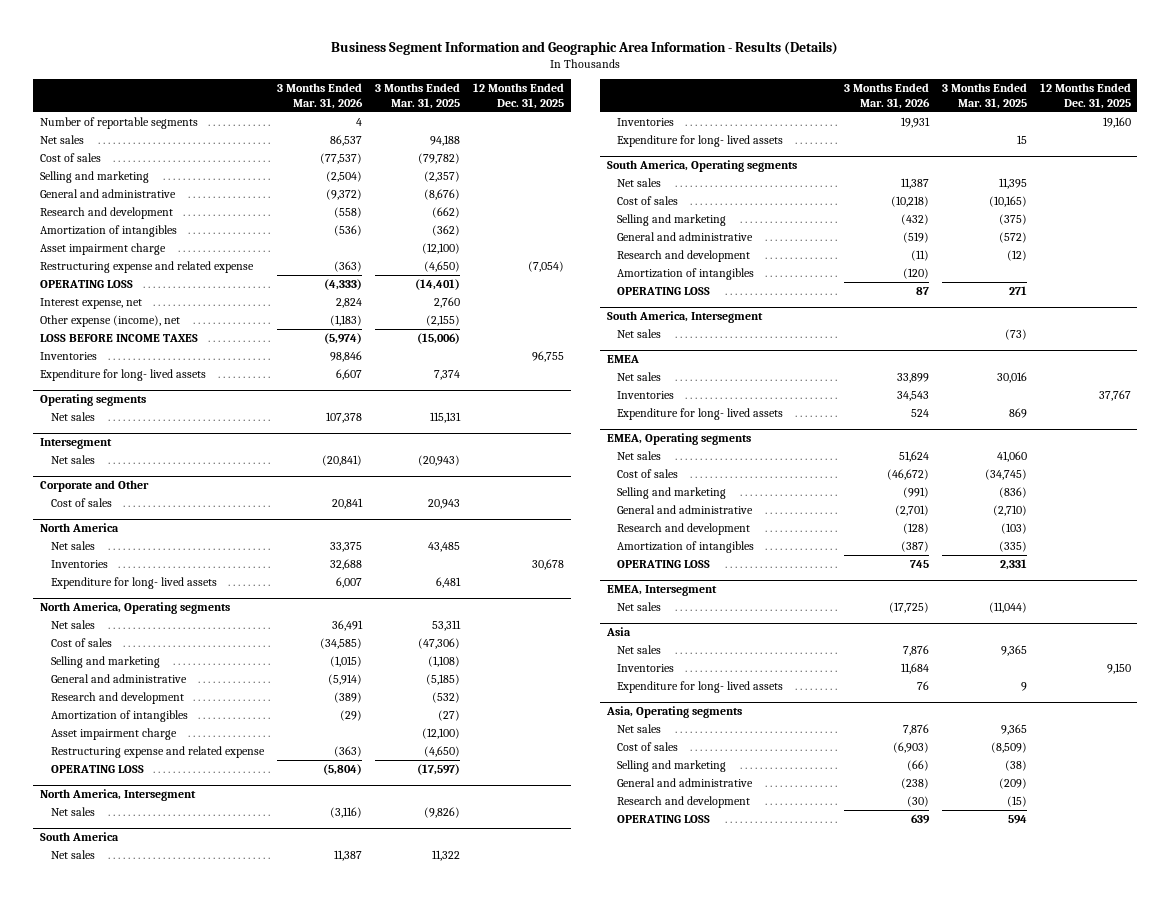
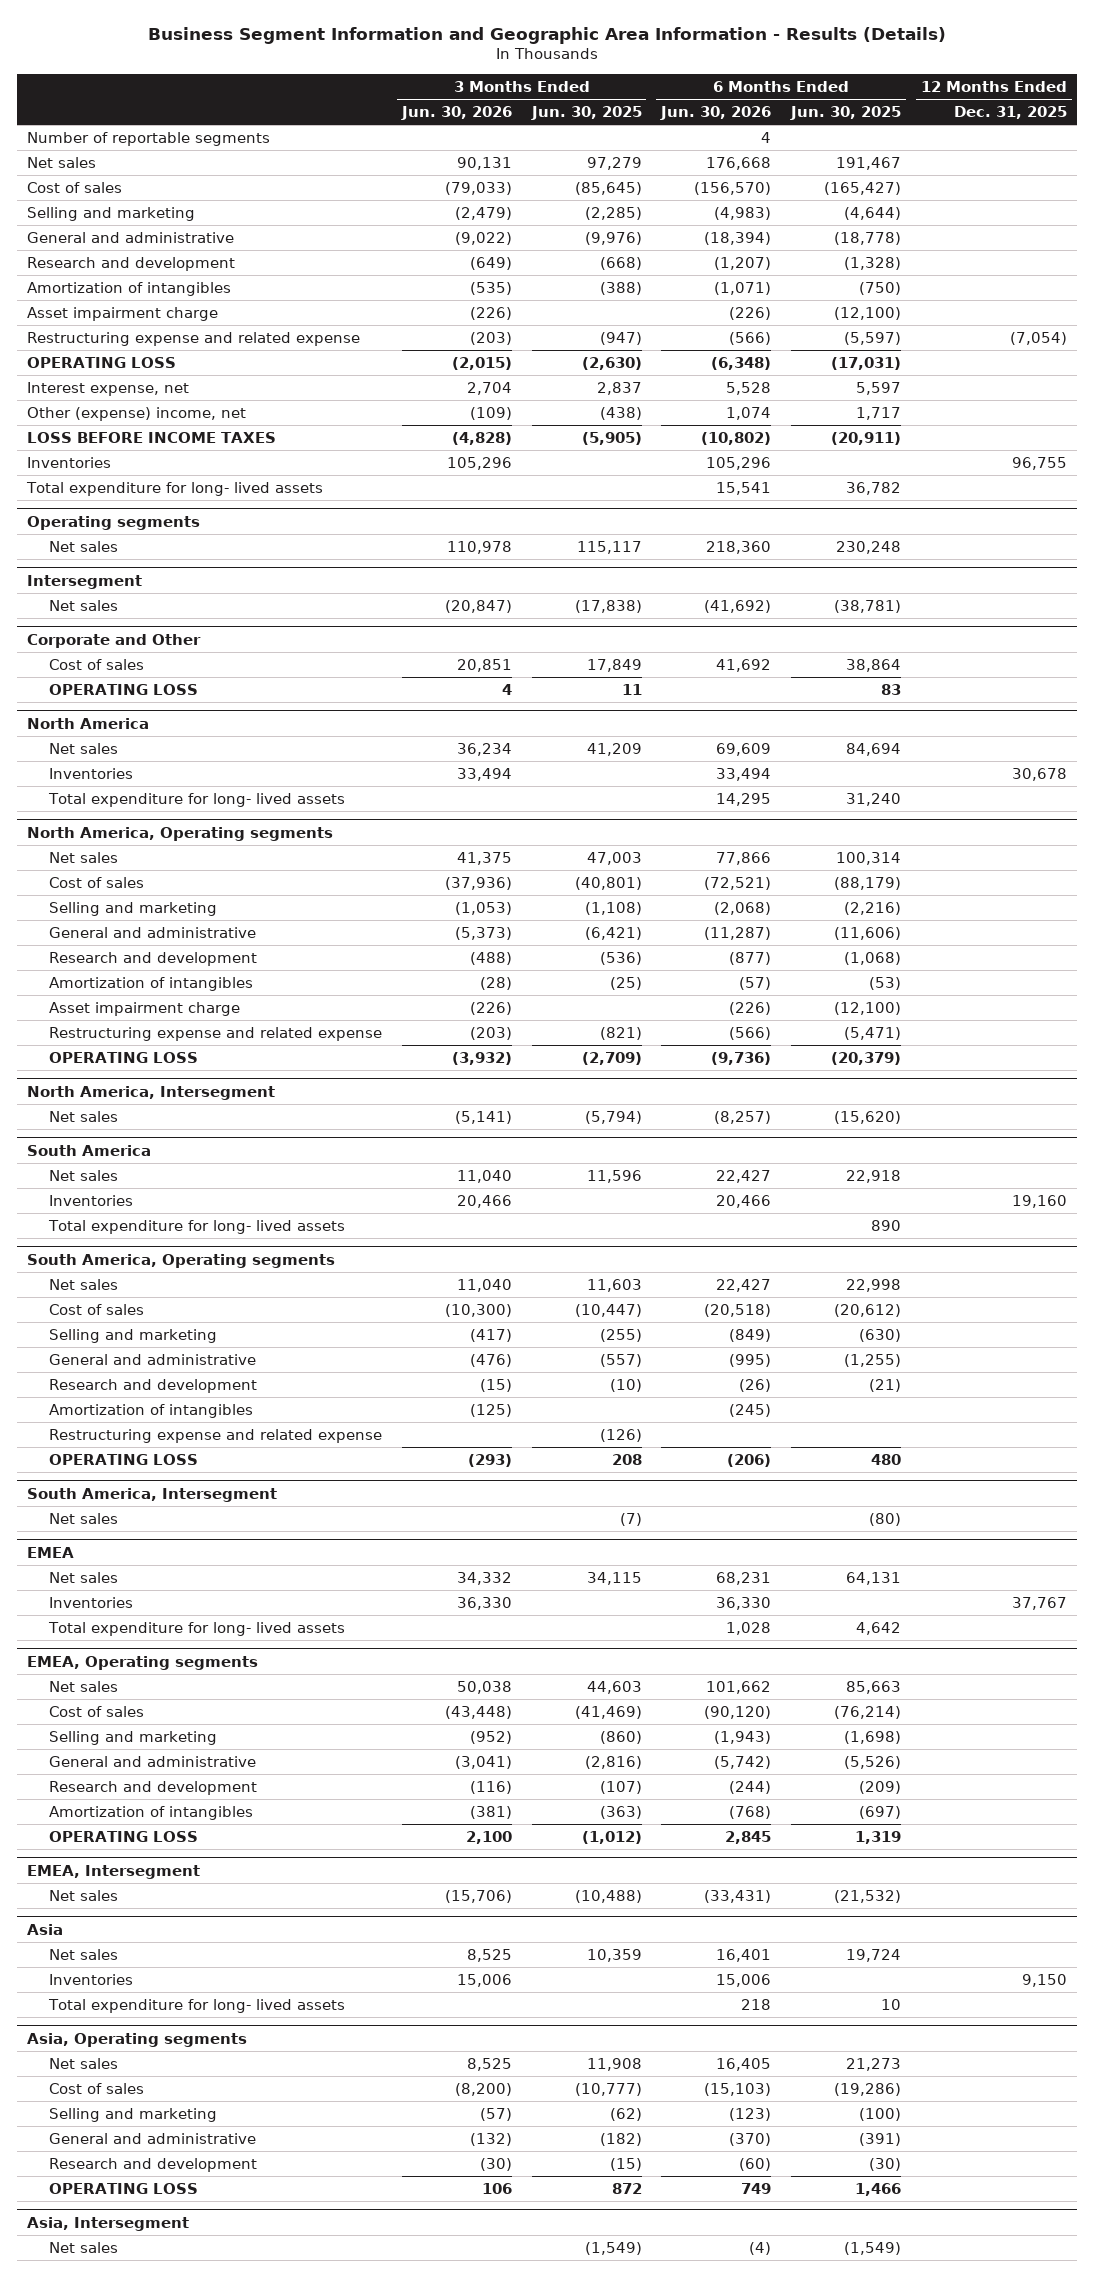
- | 3 Months Ended Mar. 31, 2026 | 3 Months Ended Mar. 31, 2025 | 12 Months Ended Dec. 31, 2025
+ | 3 Months Ended Jun. 30, 2026 | 3 Months Ended Jun. 30, 2025 | 6 Months Ended Jun. 30, 2026 | 6 Months Ended Jun. 30, 2025 | 12 Months Ended Dec. 31, 2025
- Other expense (income), net | (1,183) | (2,155) |
+ Other (expense) income, net | (109) | (438) | 1,074 | 1,717 |
- Expenditure for long- lived assets | 6,607 | 7,374 |
+ Total expenditure for long- lived assets | | | 15,541 | 36,782 |
@ Corporate and Other
+ OPERATING LOSS | 4 | 11 | | 83 |
@ North America
- Expenditure for long- lived assets | 6,007 | 6,481 |
+ Total expenditure for long- lived assets | | | 14,295 | 31,240 |
@ South America
- Expenditure for long- lived assets | | 15 |
+ Total expenditure for long- lived assets | | | | 890 |
@ South America, Operating segments
+ Restructuring expense and related expense | | (126) | | |
@ EMEA
- Expenditure for long- lived assets | 524 | 869 |
+ Total expenditure for long- lived assets | | | 1,028 | 4,642 |
@ Asia
- Expenditure for long- lived assets | 76 | 9 |
+ Total expenditure for long- lived assets | | | 218 | 10 |
+ Asia, Intersegment
+ Net sales | | (1,549) | (4) | (1,549) |

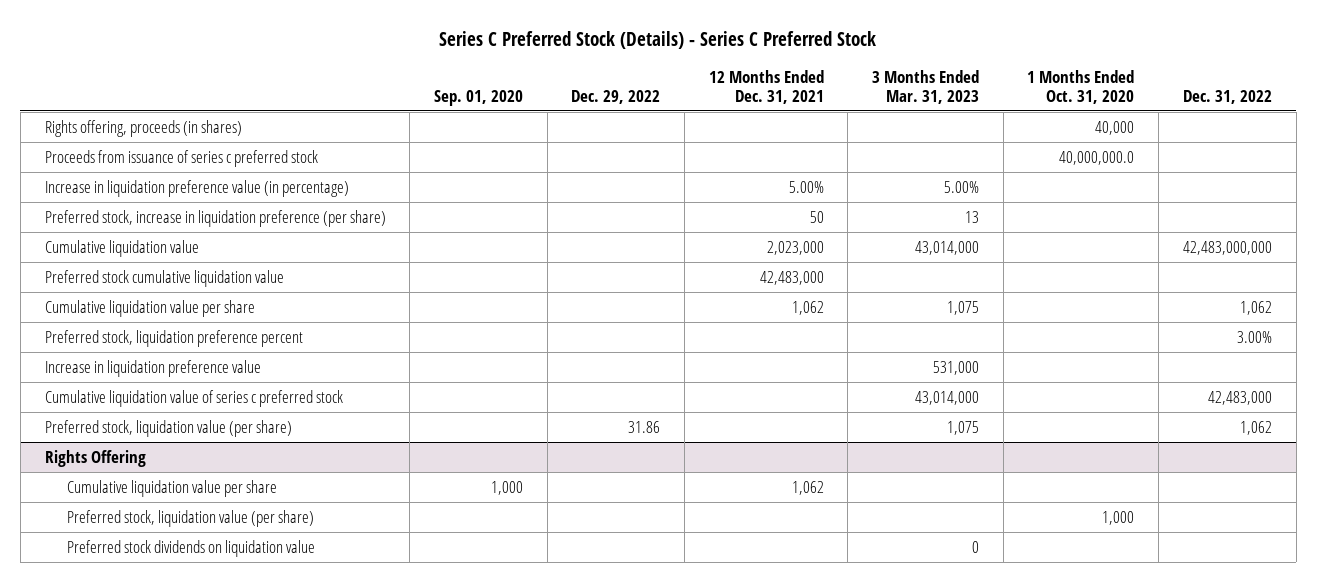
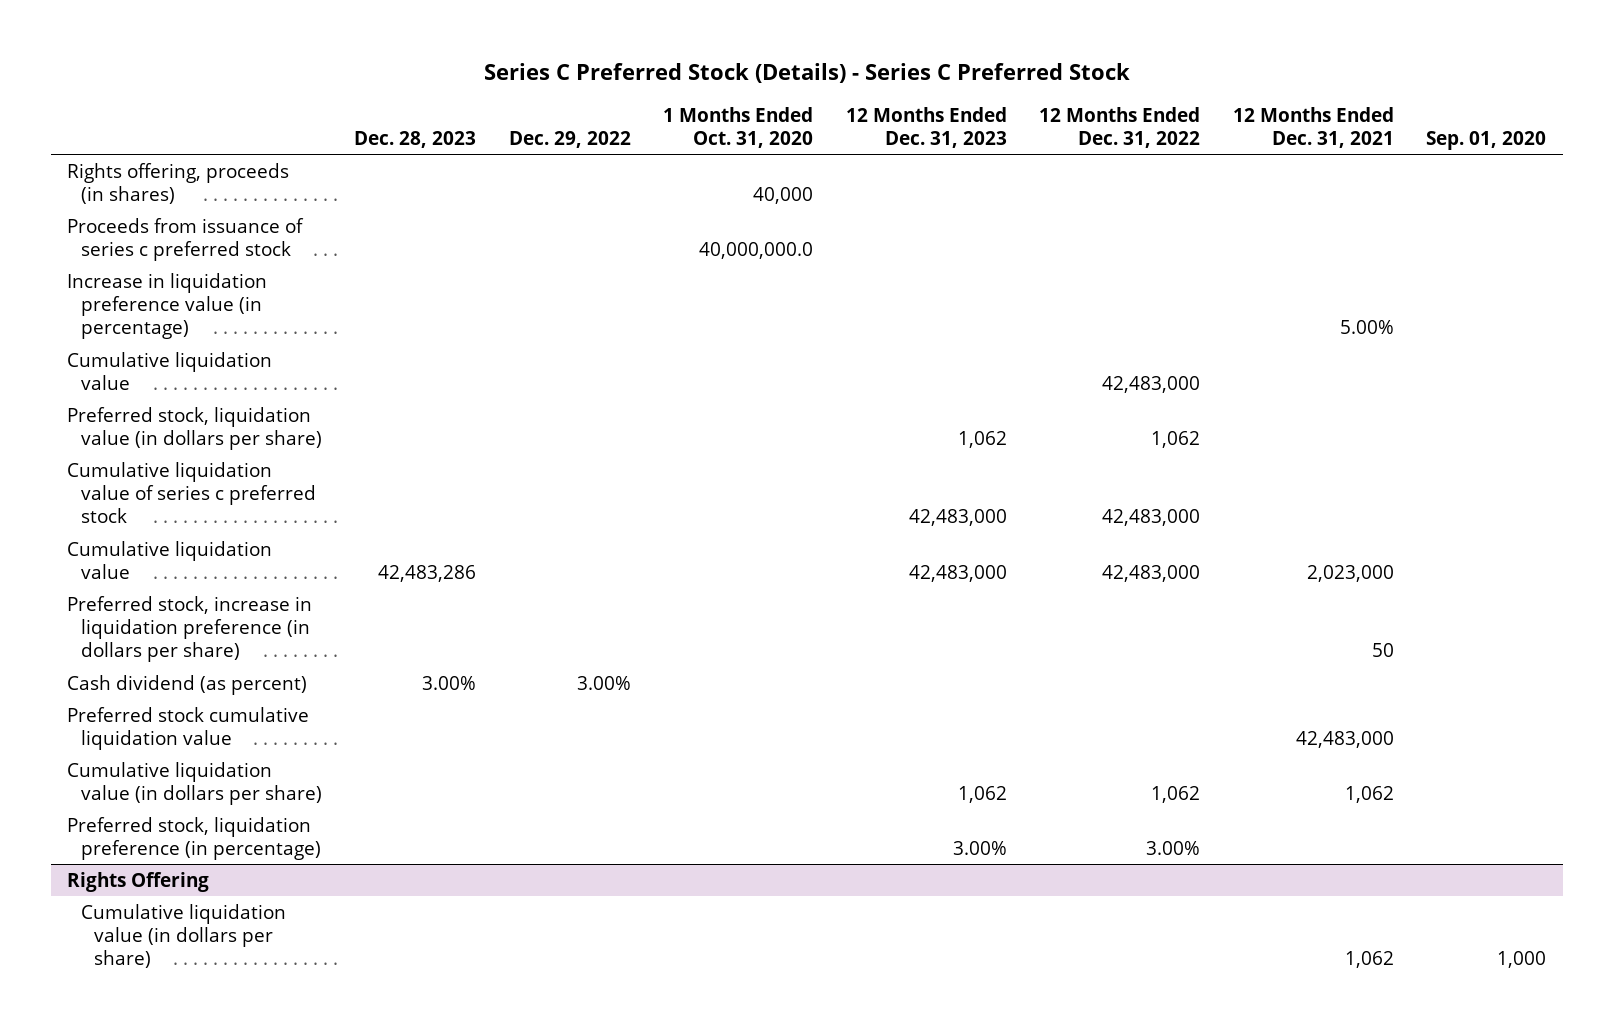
- | Sep. 01, 2020 | Dec. 29, 2022 | 12 Months Ended Dec. 31, 2021 | 3 Months Ended Mar. 31, 2023 | 1 Months Ended Oct. 31, 2020 | Dec. 31, 2022
+ | Dec. 28, 2023 | Dec. 29, 2022 | 1 Months Ended Oct. 31, 2020 | 12 Months Ended Dec. 31, 2023 | 12 Months Ended Dec. 31, 2022 | 12 Months Ended Dec. 31, 2021 | Sep. 01, 2020
- Preferred stock, increase in liquidation preference (per share) | | | 50 | 13 | |
+ Cumulative liquidation value | | | | | 42,483,000 | |
+ Preferred stock, liquidation value (in dollars per share) | | | | 1,062 | 1,062 | |
moved up: Cumulative liquidation value of series c preferred stock | | | | 42,483,000 | 42,483,000 | |
+ Preferred stock, increase in liquidation preference (in dollars per share) | | | | | | 50 |
+ Cash dividend (as percent) | 3.00% | 3.00% | | | | |
- Cumulative liquidation value per share | | | 1,062 | 1,075 | | 1,062
- Preferred stock, liquidation preference percent | | | | | | 3.00%
- Increase in liquidation preference value | | | | 531,000 | |
- Preferred stock, liquidation value (per share) | | 31.86 | | 1,075 | | 1,062
+ Cumulative liquidation value (in dollars per share) | | | | 1,062 | 1,062 | 1,062 |
+ Preferred stock, liquidation preference (in percentage) | | | | 3.00% | 3.00% | |
@ Rights Offering
- Cumulative liquidation value per share | 1,000 | | 1,062 | | |
- Preferred stock, liquidation value (per share) | | | | | 1,000 |
- Preferred stock dividends on liquidation value | | | | 0 | |
+ Cumulative liquidation value (in dollars per share) | | | | | | 1,062 | 1,000

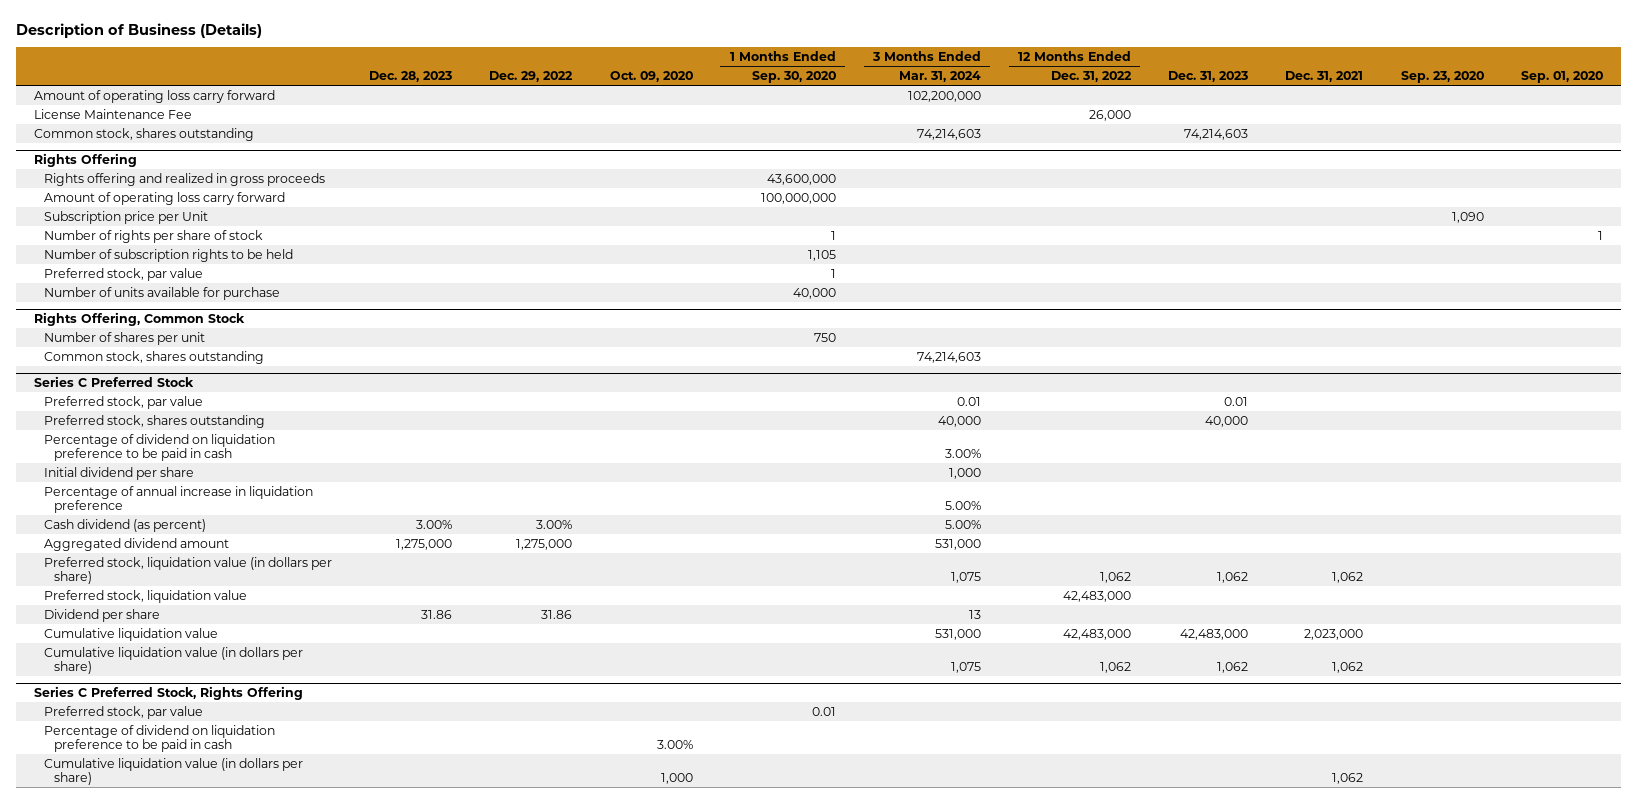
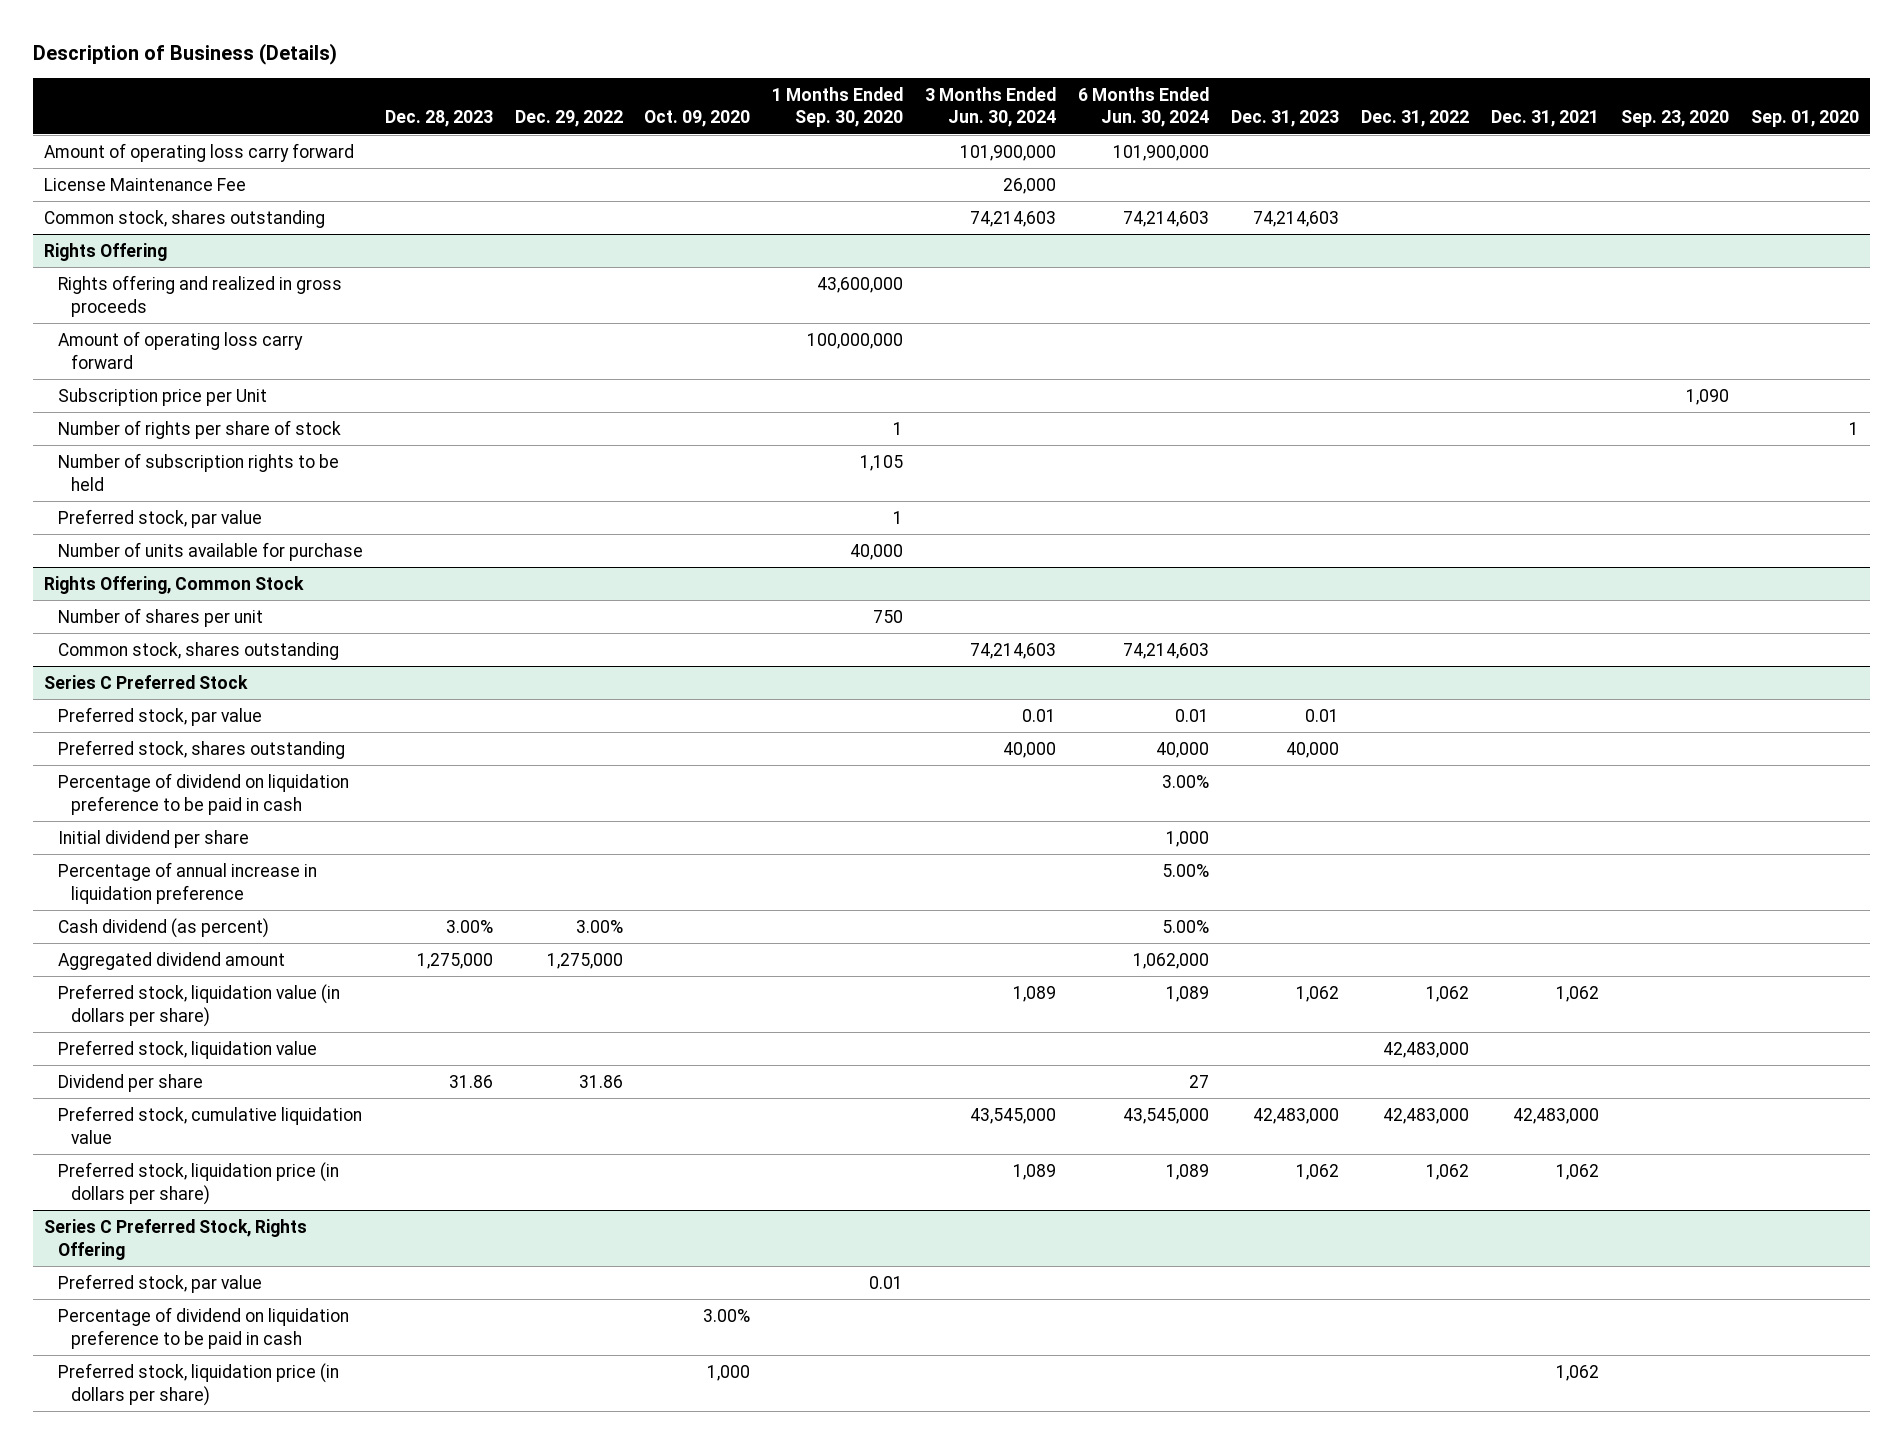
- | Dec. 28, 2023 | Dec. 29, 2022 | Oct. 09, 2020 | 1 Months Ended Sep. 30, 2020 | 3 Months Ended Mar. 31, 2024 | 12 Months Ended Dec. 31, 2022 | Dec. 31, 2023 | Dec. 31, 2021 | Sep. 23, 2020 | Sep. 01, 2020
+ | Dec. 28, 2023 | Dec. 29, 2022 | Oct. 09, 2020 | 1 Months Ended Sep. 30, 2020 | 3 Months Ended Jun. 30, 2024 | 6 Months Ended Jun. 30, 2024 | Dec. 31, 2023 | Dec. 31, 2022 | Dec. 31, 2021 | Sep. 23, 2020 | Sep. 01, 2020
@ Series C Preferred Stock
- Cumulative liquidation value | | | | | 531,000 | 42,483,000 | 42,483,000 | 2,023,000 | |
- Cumulative liquidation value (in dollars per share) | | | | | 1,075 | 1,062 | 1,062 | 1,062 | |
+ Preferred stock, cumulative liquidation value | | | | | 43,545,000 | 43,545,000 | 42,483,000 | 42,483,000 | 42,483,000 | |
+ Preferred stock, liquidation price (in dollars per share) | | | | | 1,089 | 1,089 | 1,062 | 1,062 | 1,062 | |
@ Series C Preferred Stock, Rights Offering
- Cumulative liquidation value (in dollars per share) | | | 1,000 | | | | | 1,062 | |
+ Preferred stock, liquidation price (in dollars per share) | | | 1,000 | | | | | | 1,062 | |

